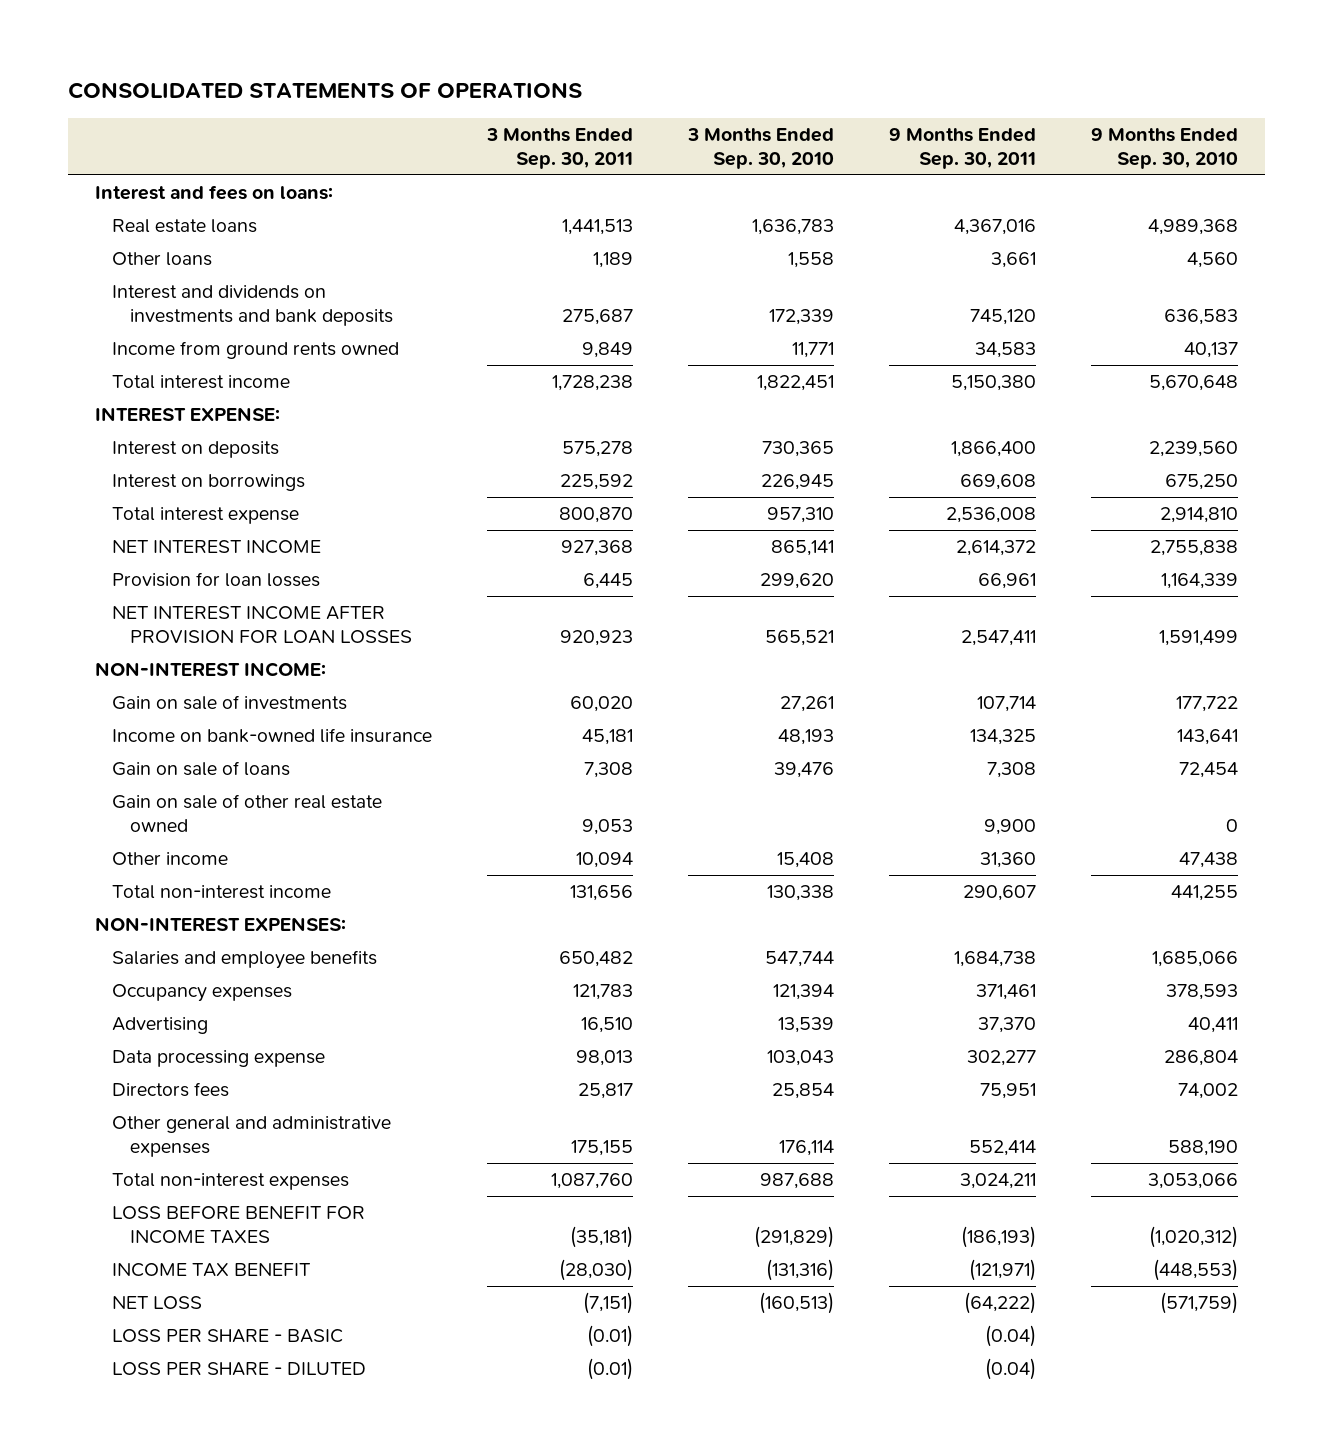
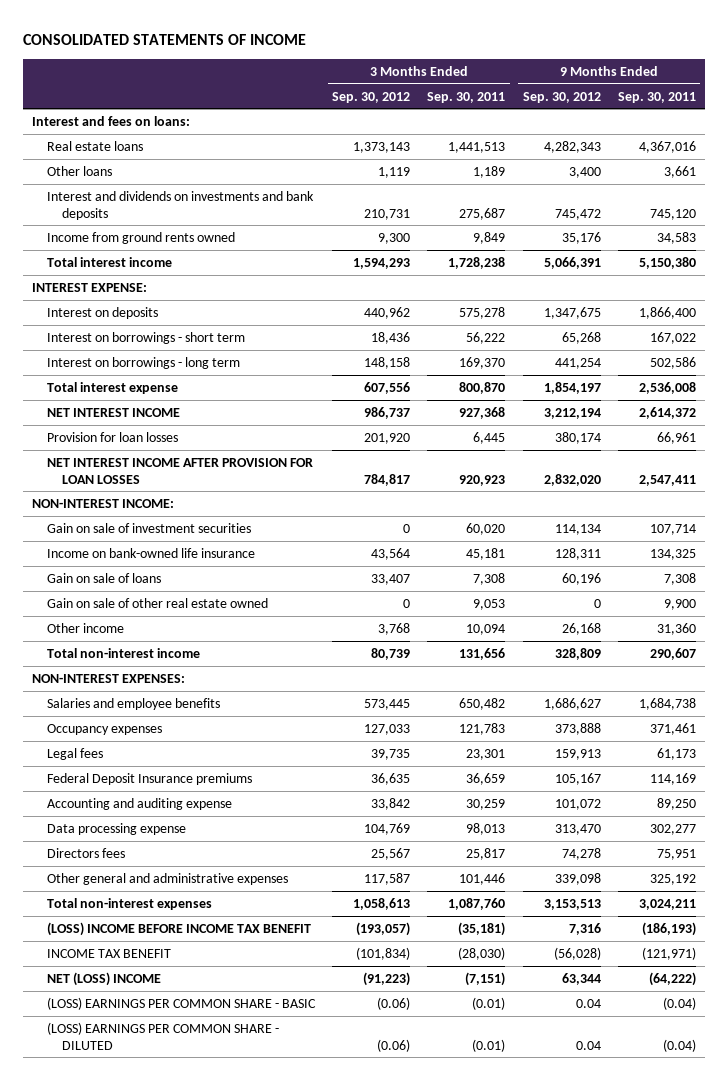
- CONSOLIDATED STATEMENTS OF OPERATIONS
+ CONSOLIDATED STATEMENTS OF INCOME
- | 3 Months Ended Sep. 30, 2011 | 3 Months Ended Sep. 30, 2010 | 9 Months Ended Sep. 30, 2011 | 9 Months Ended Sep. 30, 2010
+ | 3 Months Ended Sep. 30, 2012 | 3 Months Ended Sep. 30, 2011 | 9 Months Ended Sep. 30, 2012 | 9 Months Ended Sep. 30, 2011
- Interest on borrowings | 225,592 | 226,945 | 669,608 | 675,250
+ Interest on borrowings - short term | 18,436 | 56,222 | 65,268 | 167,022
+ Interest on borrowings - long term | 148,158 | 169,370 | 441,254 | 502,586
- Gain on sale of investments | 60,020 | 27,261 | 107,714 | 177,722
+ Gain on sale of investment securities | 0 | 60,020 | 114,134 | 107,714
- Advertising | 16,510 | 13,539 | 37,370 | 40,411
+ Legal fees | 39,735 | 23,301 | 159,913 | 61,173
+ Federal Deposit Insurance premiums | 36,635 | 36,659 | 105,167 | 114,169
+ Accounting and auditing expense | 33,842 | 30,259 | 101,072 | 89,250
- Other general and administrative expenses | 175,155 | 176,114 | 552,414 | 588,190
+ Other general and administrative expenses | 117,587 | 101,446 | 339,098 | 325,192
- LOSS BEFORE BENEFIT FOR INCOME TAXES | (35,181) | (291,829) | (186,193) | (1,020,312)
+ (LOSS) INCOME BEFORE INCOME TAX BENEFIT | (193,057) | (35,181) | 7,316 | (186,193)
- NET LOSS | (7,151) | (160,513) | (64,222) | (571,759)
- LOSS PER SHARE - BASIC | (0.01) | | (0.04) |
- LOSS PER SHARE - DILUTED | (0.01) | | (0.04) |
+ NET (LOSS) INCOME | (91,223) | (7,151) | 63,344 | (64,222)
+ (LOSS) EARNINGS PER COMMON SHARE - BASIC | (0.06) | (0.01) | 0.04 | (0.04)
+ (LOSS) EARNINGS PER COMMON SHARE - DILUTED | (0.06) | (0.01) | 0.04 | (0.04)

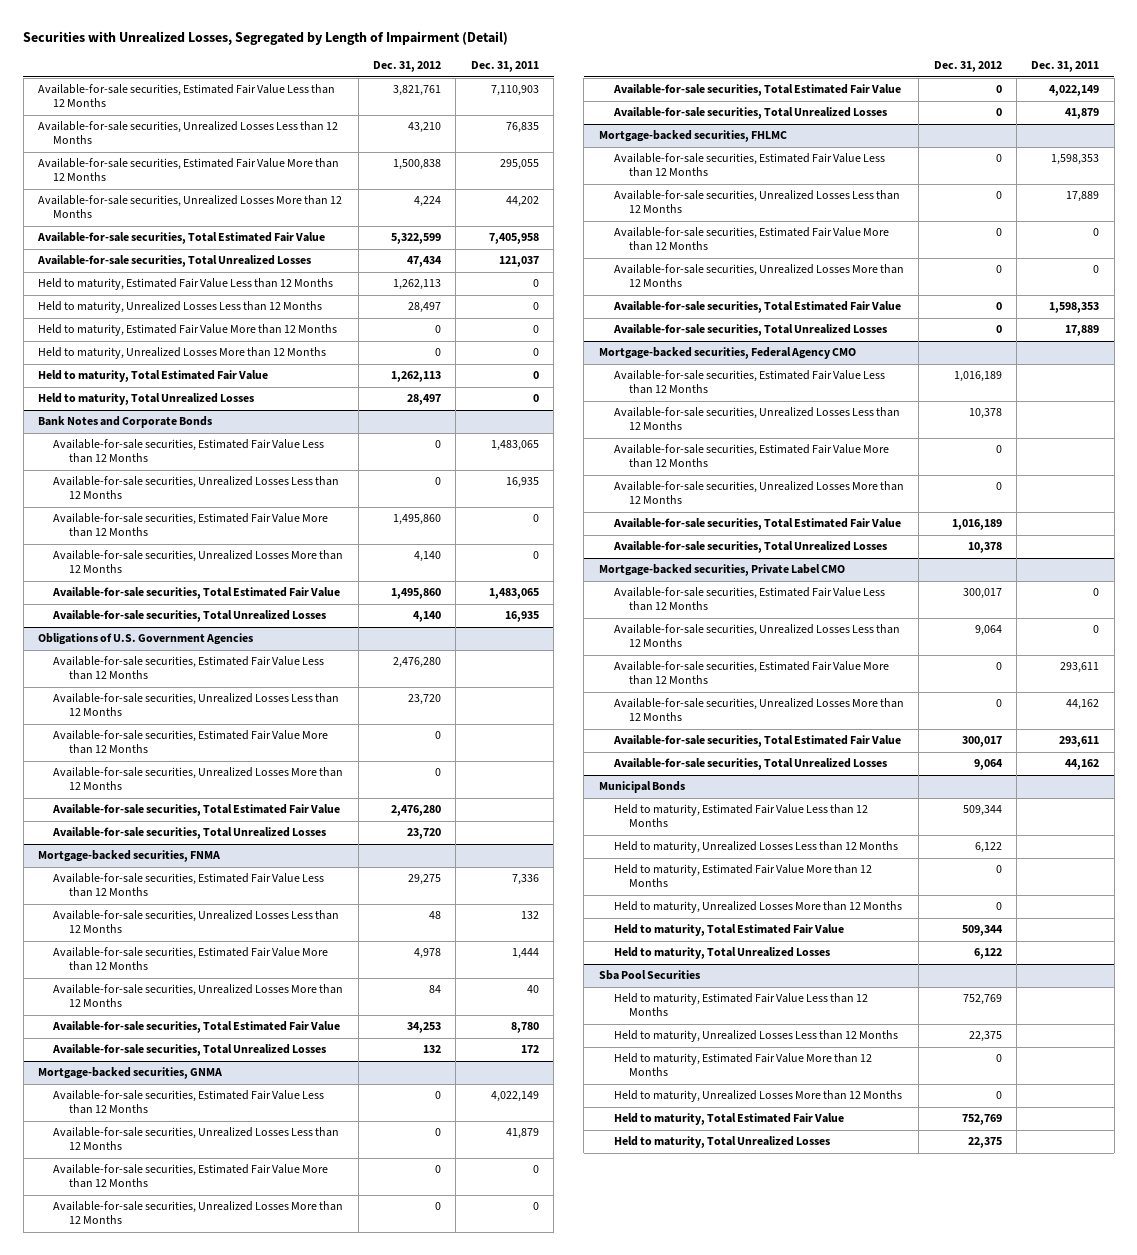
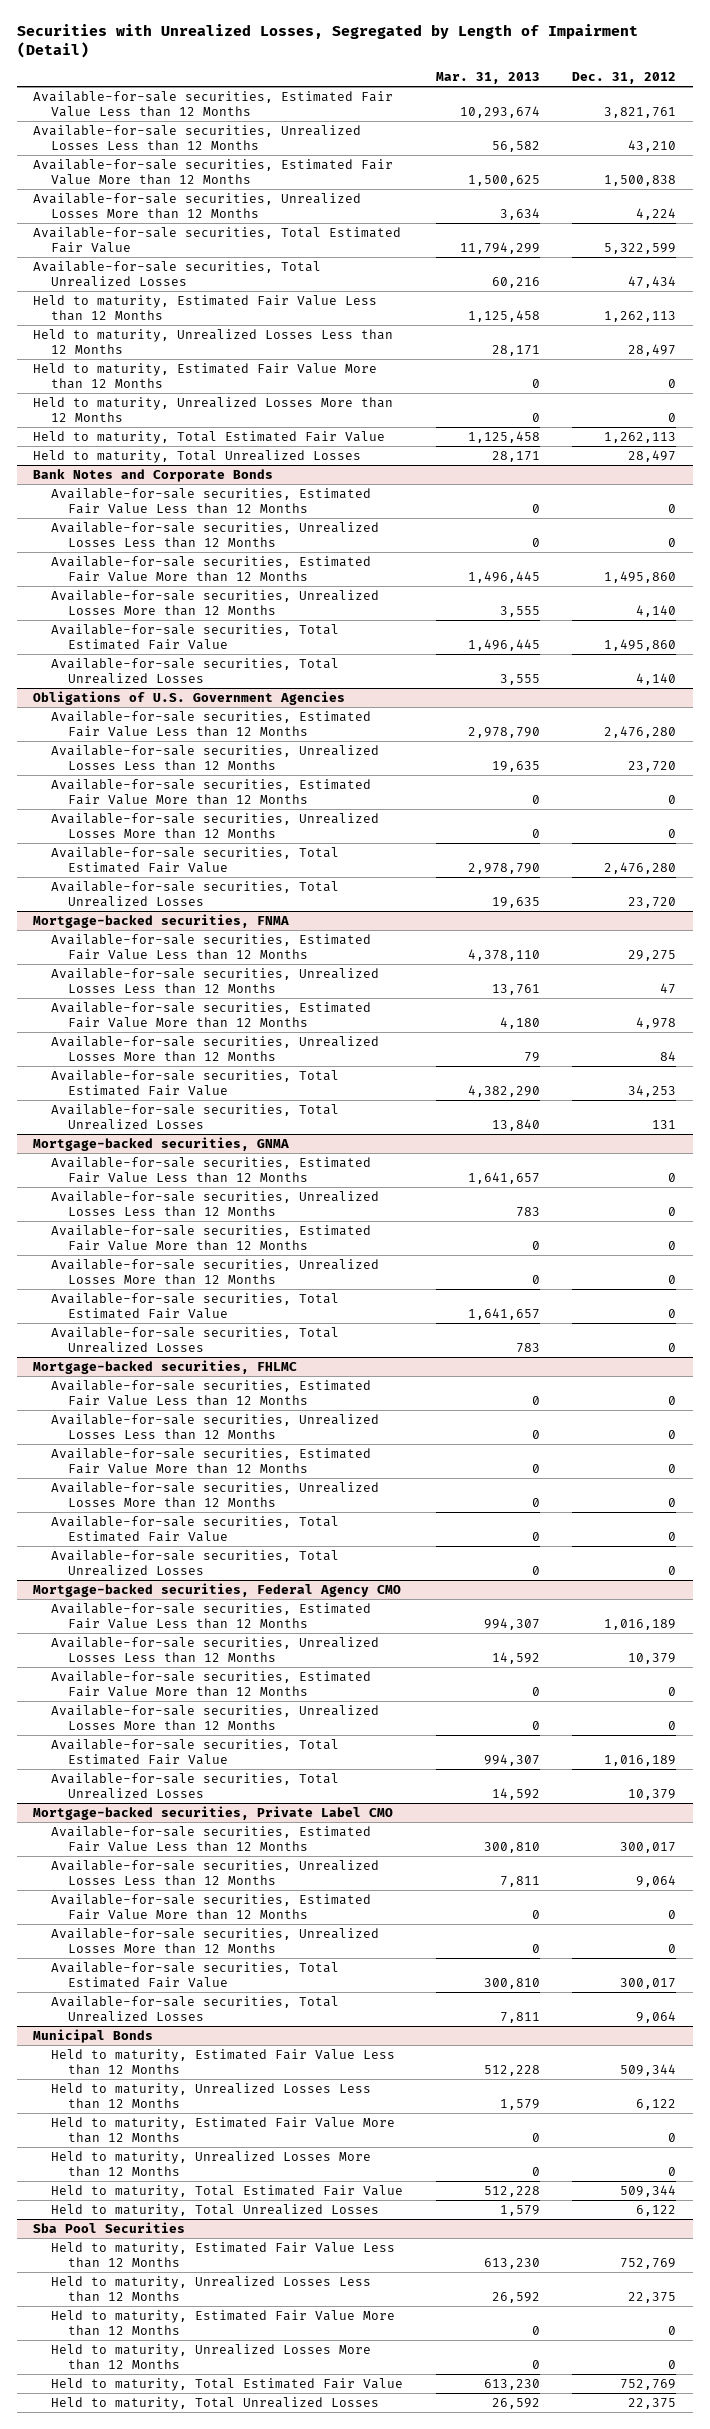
- | Dec. 31, 2012 | Dec. 31, 2011
+ | Mar. 31, 2013 | Dec. 31, 2012
@ Mortgage-backed securities, FNMA
- Available-for-sale securities, Unrealized Losses Less than 12 Months | 48 | 132
+ Available-for-sale securities, Unrealized Losses Less than 12 Months | 13,761 | 47
- Available-for-sale securities, Total Unrealized Losses | 132 | 172
+ Available-for-sale securities, Total Unrealized Losses | 13,840 | 131
@ Mortgage-backed securities, Federal Agency CMO
- Available-for-sale securities, Unrealized Losses Less than 12 Months | 10,378 |
+ Available-for-sale securities, Unrealized Losses Less than 12 Months | 14,592 | 10,379
- Available-for-sale securities, Total Unrealized Losses | 10,378 |
+ Available-for-sale securities, Total Unrealized Losses | 14,592 | 10,379

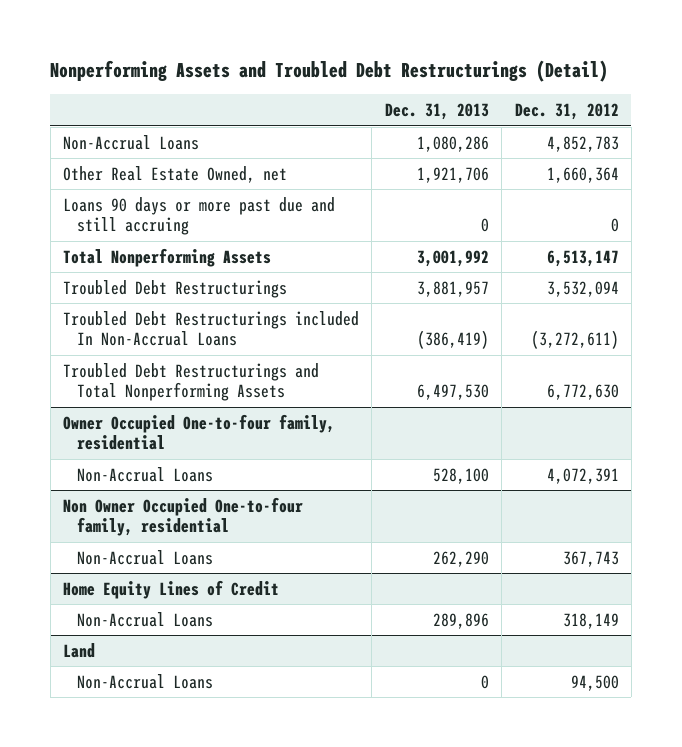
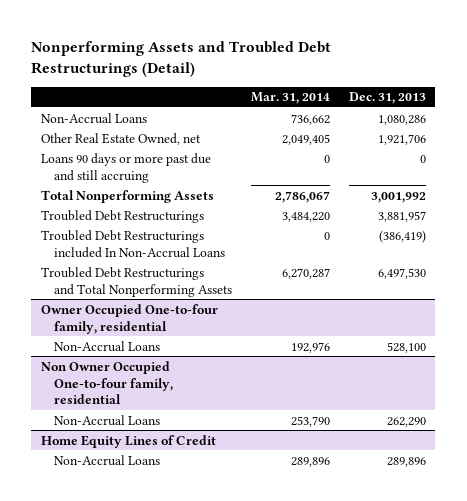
- | Dec. 31, 2013 | Dec. 31, 2012
+ | Mar. 31, 2014 | Dec. 31, 2013
- Land
- Non-Accrual Loans | 0 | 94,500

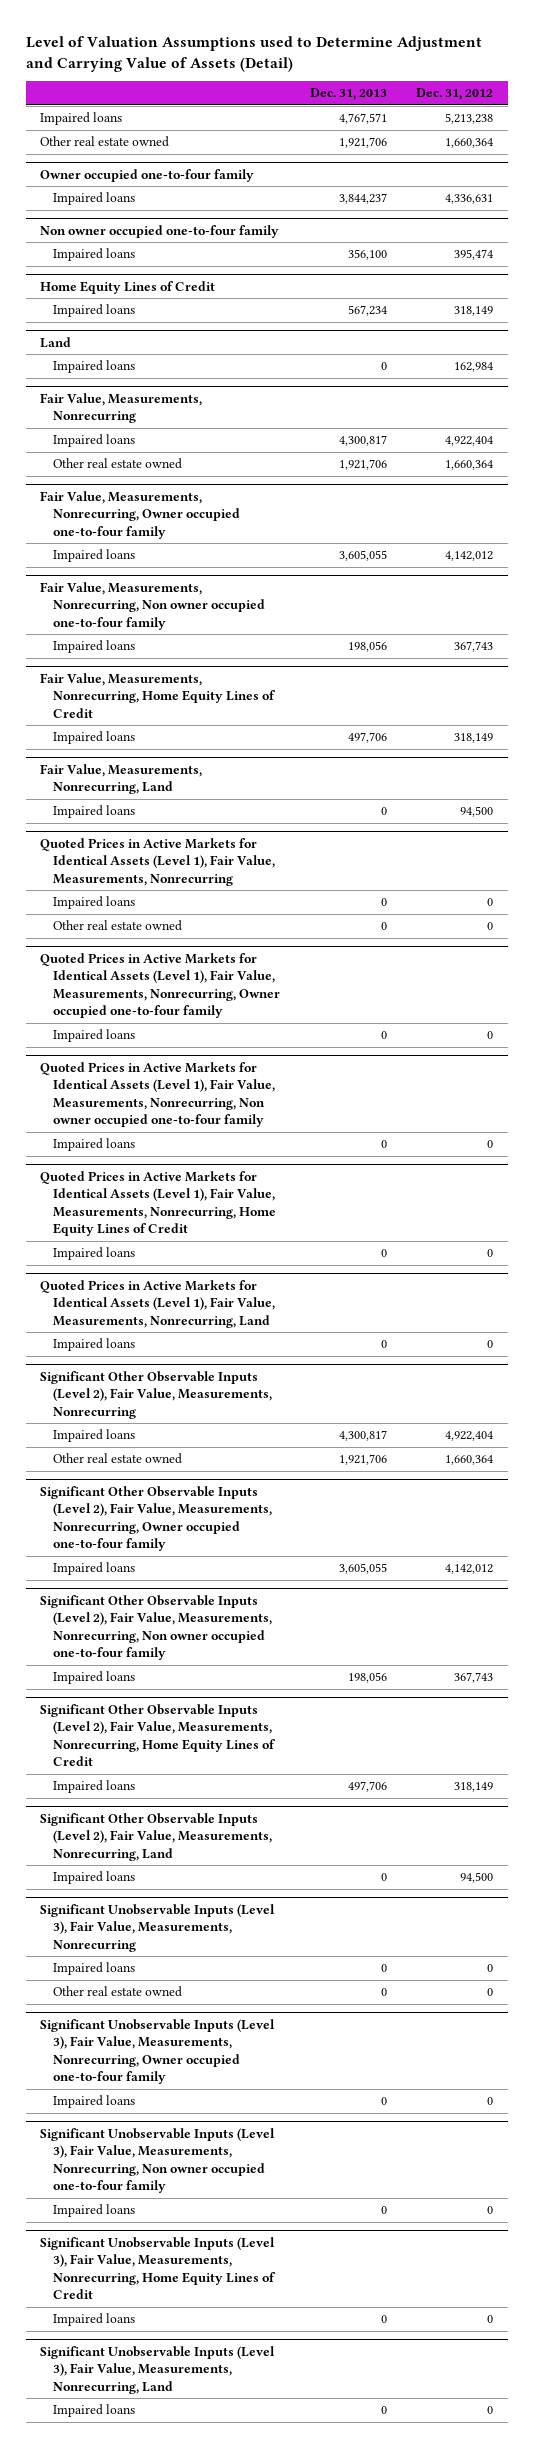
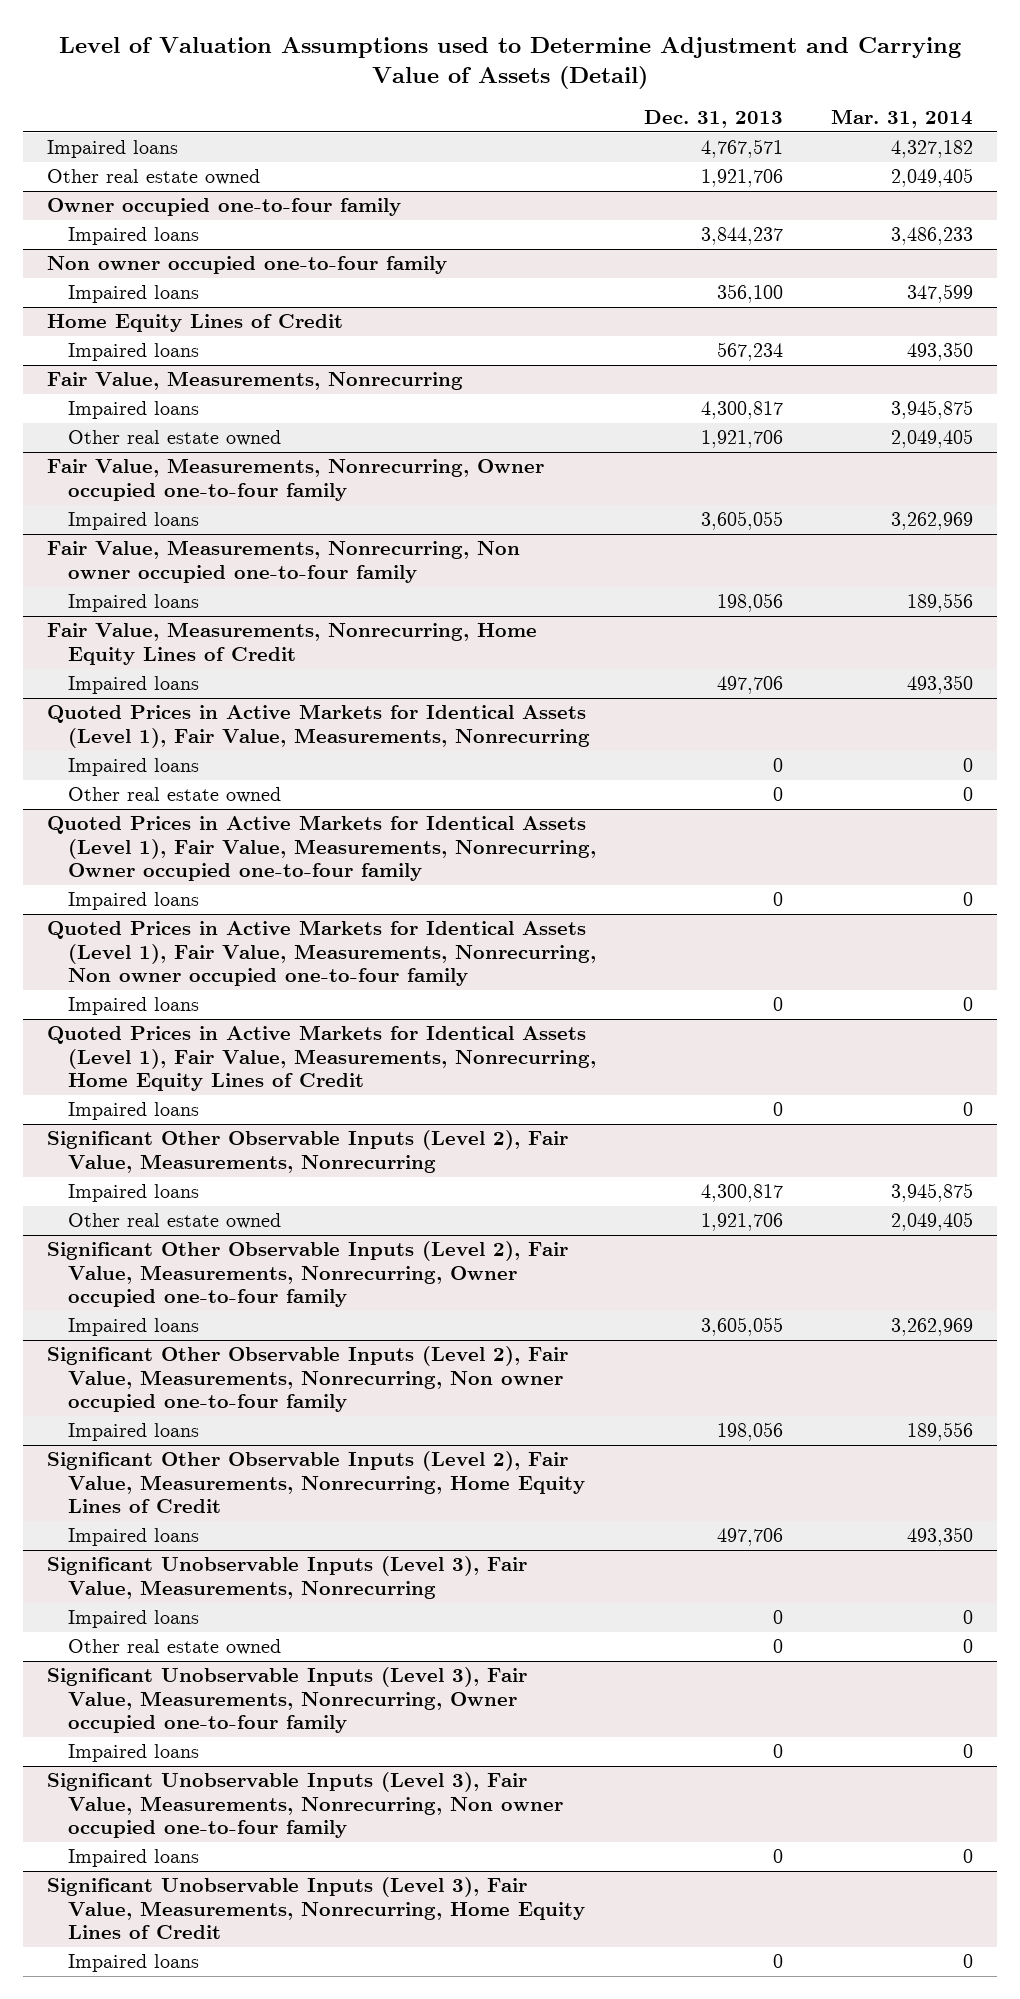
- | Dec. 31, 2013 | Dec. 31, 2012
+ | Dec. 31, 2013 | Mar. 31, 2014
- Land
- Impaired loans | 0 | 162,984
- Fair Value, Measurements, Nonrecurring, Land
- Impaired loans | 0 | 94,500
- Quoted Prices in Active Markets for Identical Assets (Level 1), Fair Value, Measurements, Nonrecurring, Land
- Impaired loans | 0 | 0
- Significant Other Observable Inputs (Level 2), Fair Value, Measurements, Nonrecurring, Land
- Impaired loans | 0 | 94,500
- Significant Unobservable Inputs (Level 3), Fair Value, Measurements, Nonrecurring, Land
- Impaired loans | 0 | 0

